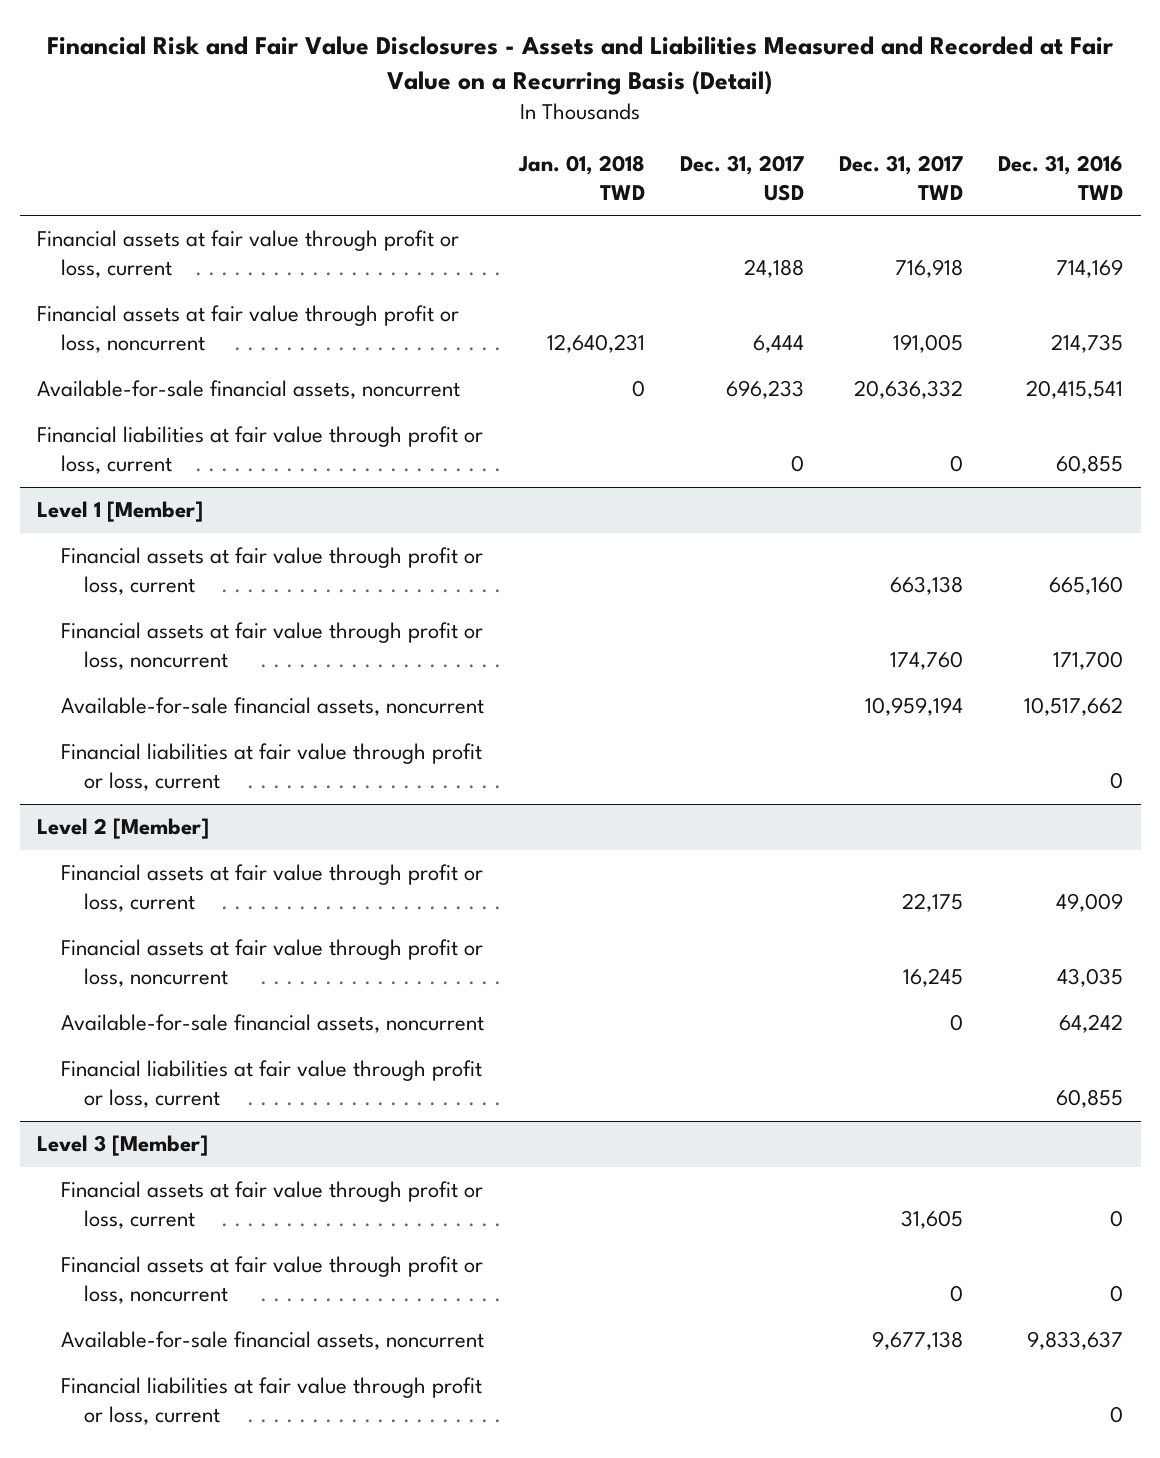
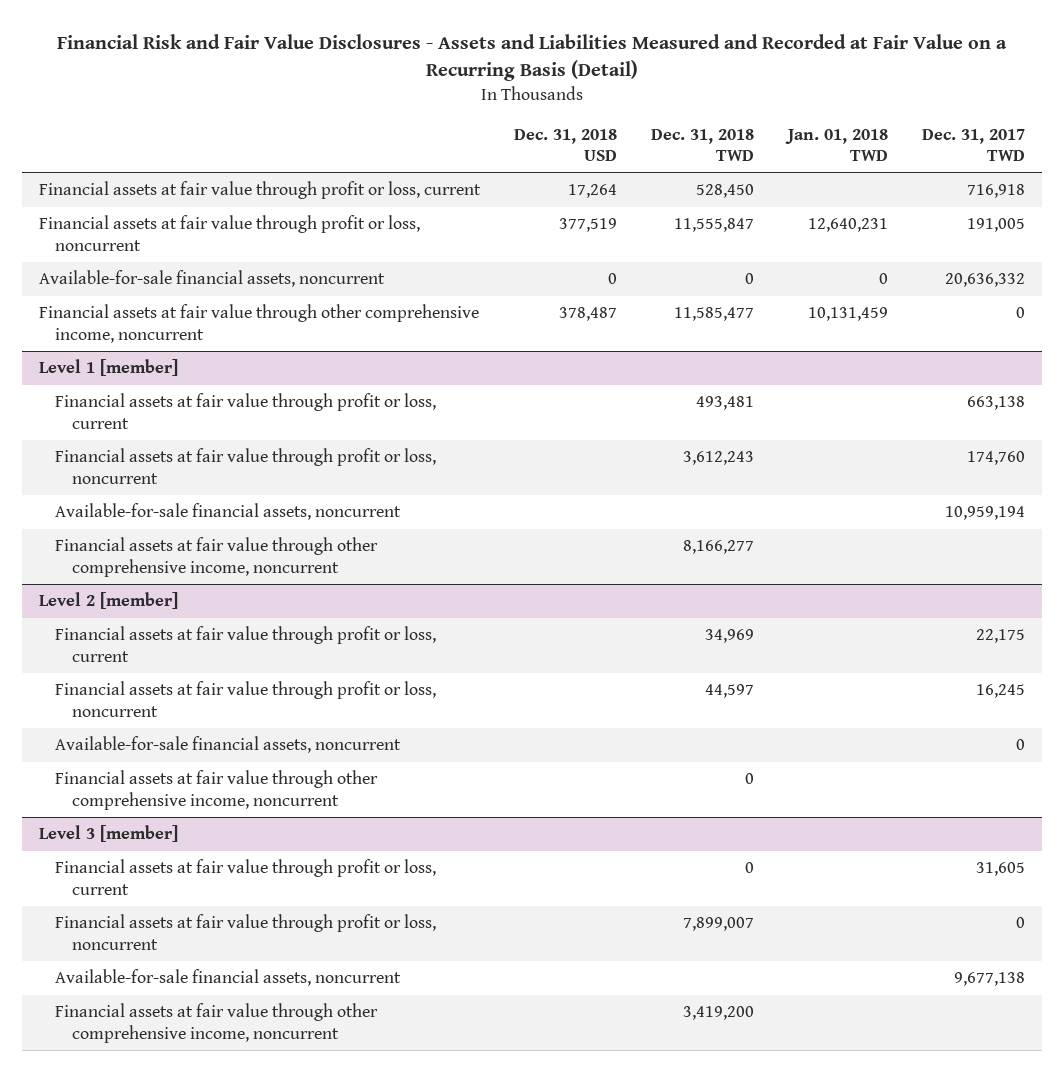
- | Jan. 01, 2018 TWD | Dec. 31, 2017 USD | Dec. 31, 2017 TWD | Dec. 31, 2016 TWD
+ | Dec. 31, 2018 USD | Dec. 31, 2018 TWD | Jan. 01, 2018 TWD | Dec. 31, 2017 TWD
- Financial liabilities at fair value through profit or loss, current | | 0 | 0 | 60,855
- Level 1 [Member]
+ Financial assets at fair value through other comprehensive income, noncurrent | 378,487 | 11,585,477 | 10,131,459 | 0
+ Level 1 [member]
- Financial liabilities at fair value through profit or loss, current | | | | 0
- Level 2 [Member]
+ Financial assets at fair value through other comprehensive income, noncurrent | | 8,166,277 | |
+ Level 2 [member]
- Financial liabilities at fair value through profit or loss, current | | | | 60,855
- Level 3 [Member]
+ Financial assets at fair value through other comprehensive income, noncurrent | | 0 | |
+ Level 3 [member]
- Financial liabilities at fair value through profit or loss, current | | | | 0
+ Financial assets at fair value through other comprehensive income, noncurrent | | 3,419,200 | |

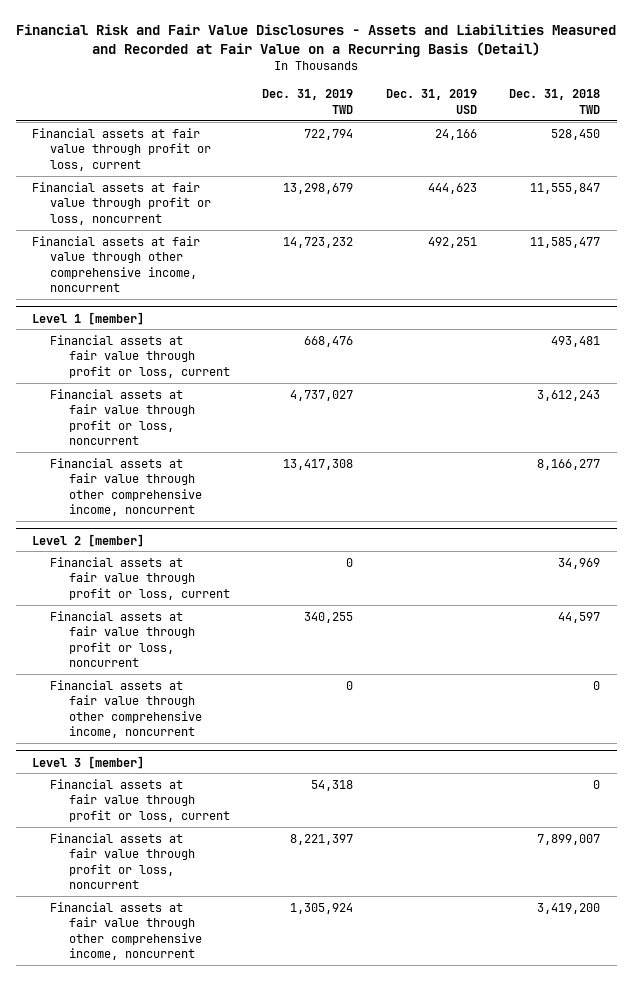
- | Dec. 31, 2018 USD | Dec. 31, 2018 TWD | Jan. 01, 2018 TWD | Dec. 31, 2017 TWD
+ | Dec. 31, 2019 TWD | Dec. 31, 2019 USD | Dec. 31, 2018 TWD
- Available-for-sale financial assets, noncurrent | 0 | 0 | 0 | 20,636,332
@ Level 1 [member]
- Available-for-sale financial assets, noncurrent | | | | 10,959,194
@ Level 2 [member]
- Available-for-sale financial assets, noncurrent | | | | 0
@ Level 3 [member]
- Available-for-sale financial assets, noncurrent | | | | 9,677,138

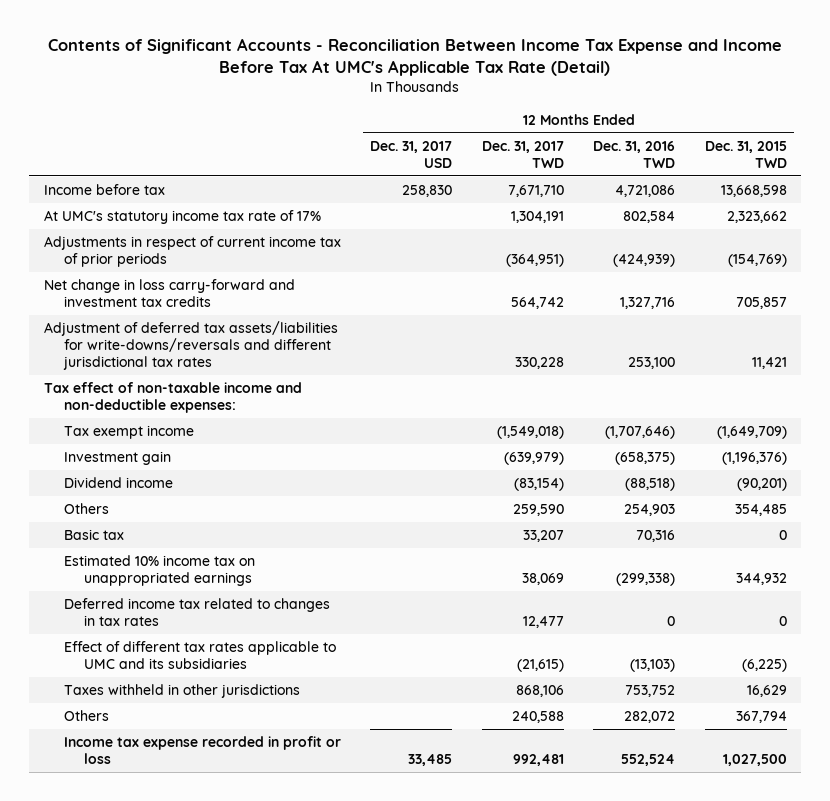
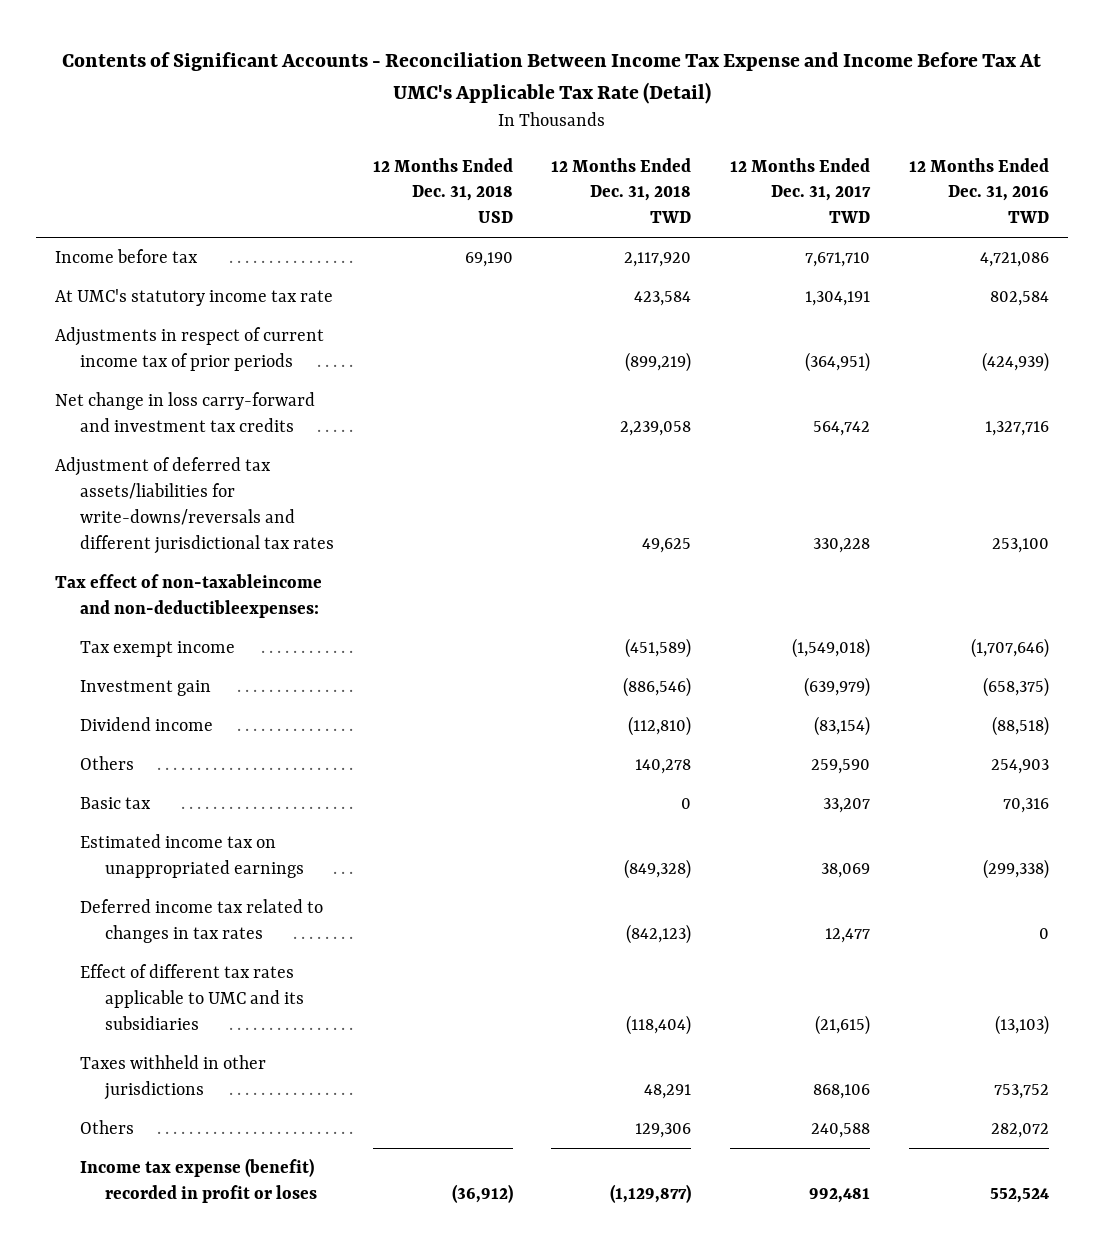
- | 12 Months Ended Dec. 31, 2017 USD | 12 Months Ended Dec. 31, 2017 TWD | 12 Months Ended Dec. 31, 2016 TWD | 12 Months Ended Dec. 31, 2015 TWD
+ | 12 Months Ended Dec. 31, 2018 USD | 12 Months Ended Dec. 31, 2018 TWD | 12 Months Ended Dec. 31, 2017 TWD | 12 Months Ended Dec. 31, 2016 TWD
- At UMC's statutory income tax rate of 17% | | 1,304,191 | 802,584 | 2,323,662
+ At UMC's statutory income tax rate | | 423,584 | 1,304,191 | 802,584
- Tax effect of non-taxable income and non-deductible expenses:
+ Tax effect of non-taxableincome and non-deductibleexpenses:
- Estimated 10% income tax on unappropriated earnings | | 38,069 | (299,338) | 344,932
+ Estimated income tax on unappropriated earnings | | (849,328) | 38,069 | (299,338)
- Income tax expense recorded in profit or loss | 33,485 | 992,481 | 552,524 | 1,027,500
+ Income tax expense (benefit) recorded in profit or loses | (36,912) | (1,129,877) | 992,481 | 552,524

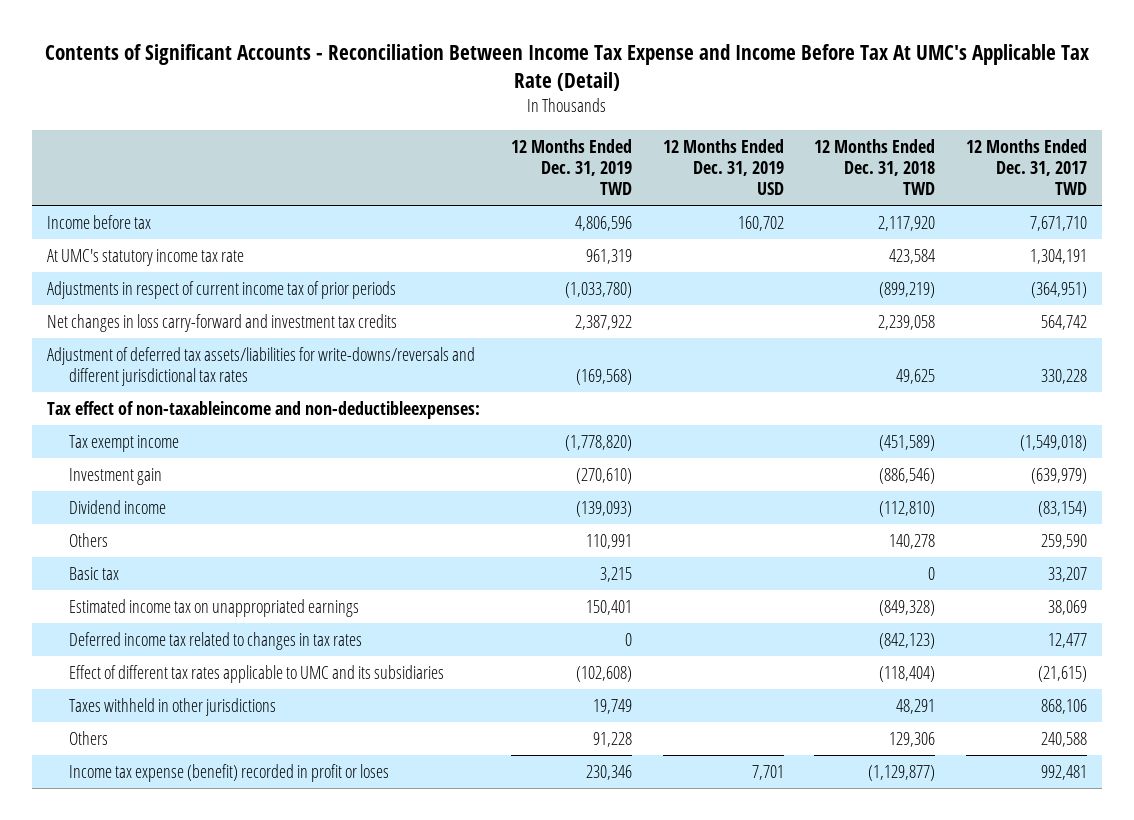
- | 12 Months Ended Dec. 31, 2018 USD | 12 Months Ended Dec. 31, 2018 TWD | 12 Months Ended Dec. 31, 2017 TWD | 12 Months Ended Dec. 31, 2016 TWD
+ | 12 Months Ended Dec. 31, 2019 TWD | 12 Months Ended Dec. 31, 2019 USD | 12 Months Ended Dec. 31, 2018 TWD | 12 Months Ended Dec. 31, 2017 TWD
- Net change in loss carry-forward and investment tax credits | | 2,239,058 | 564,742 | 1,327,716
+ Net changes in loss carry-forward and investment tax credits | 2,387,922 | | 2,239,058 | 564,742

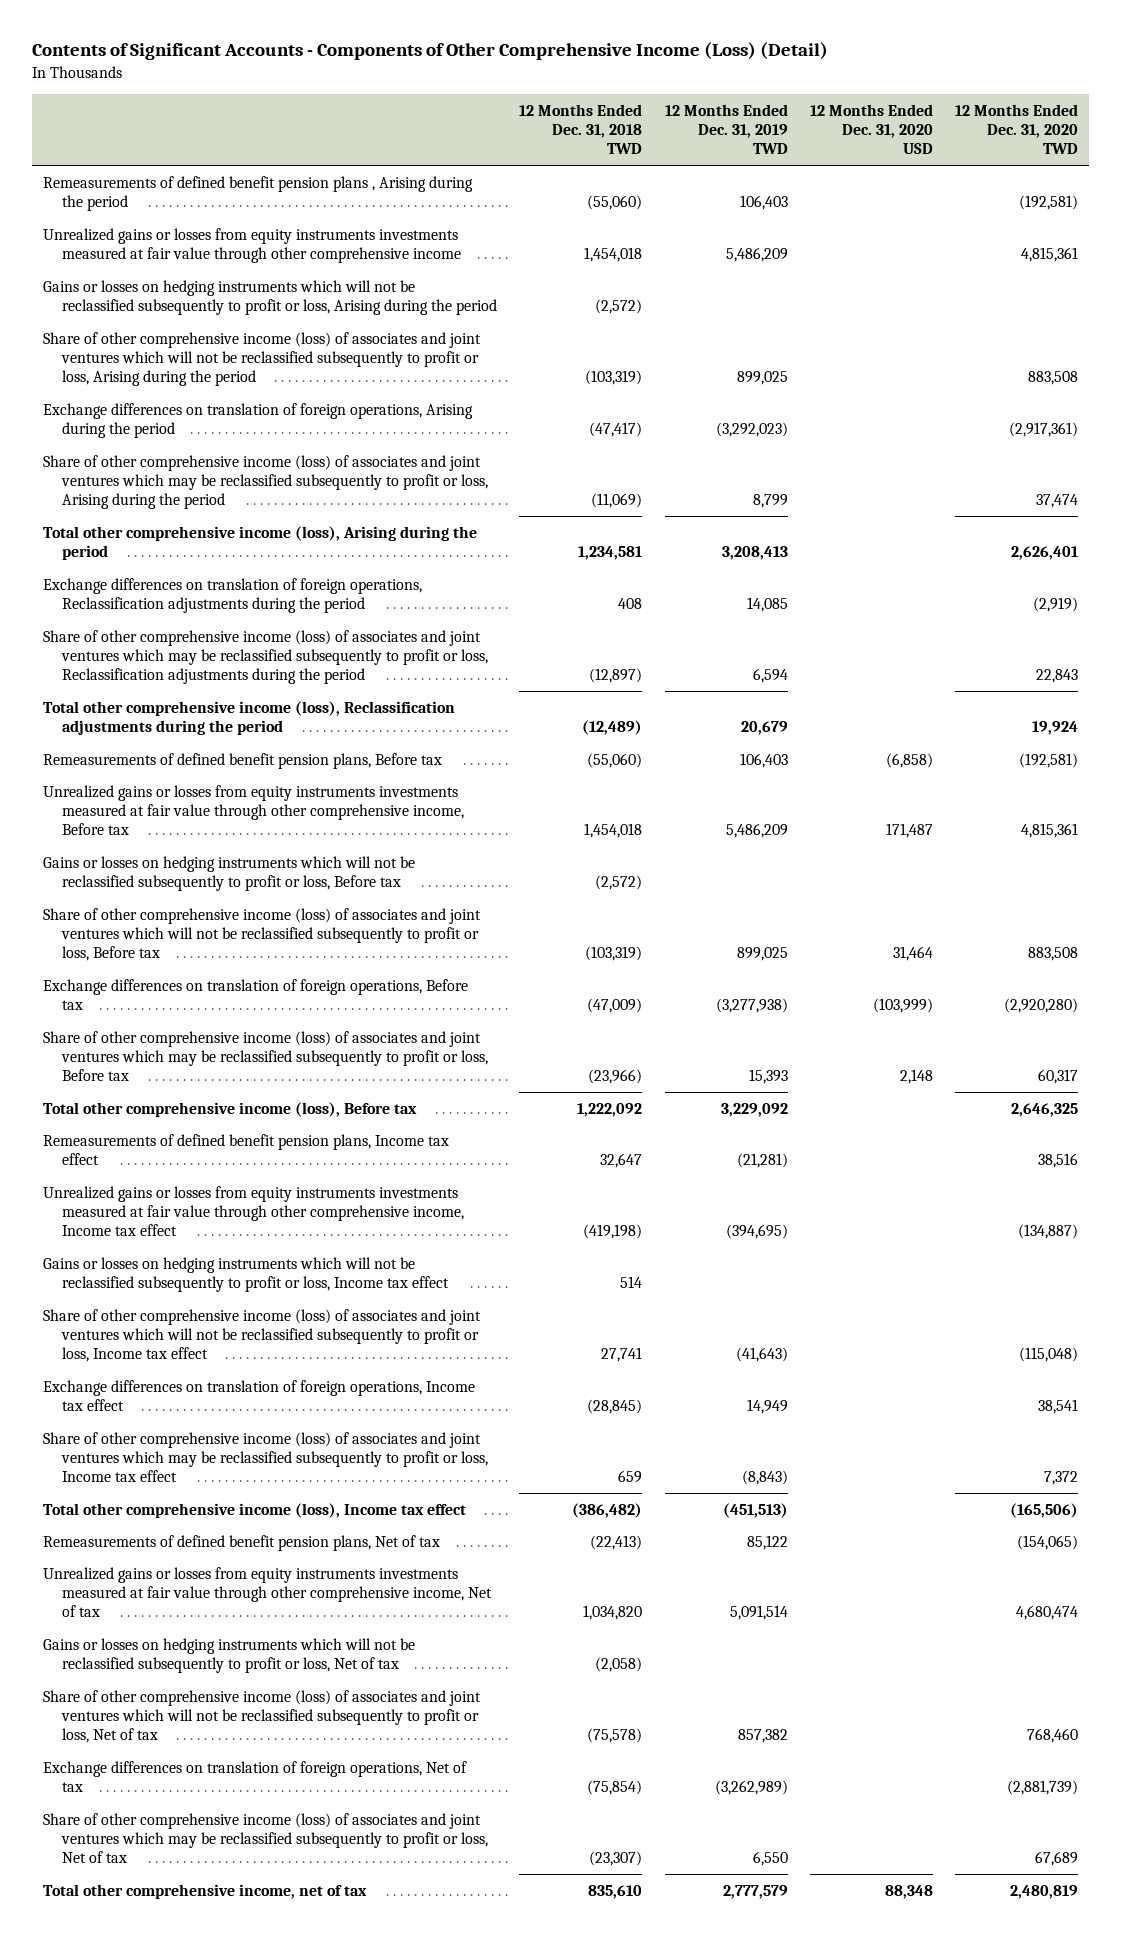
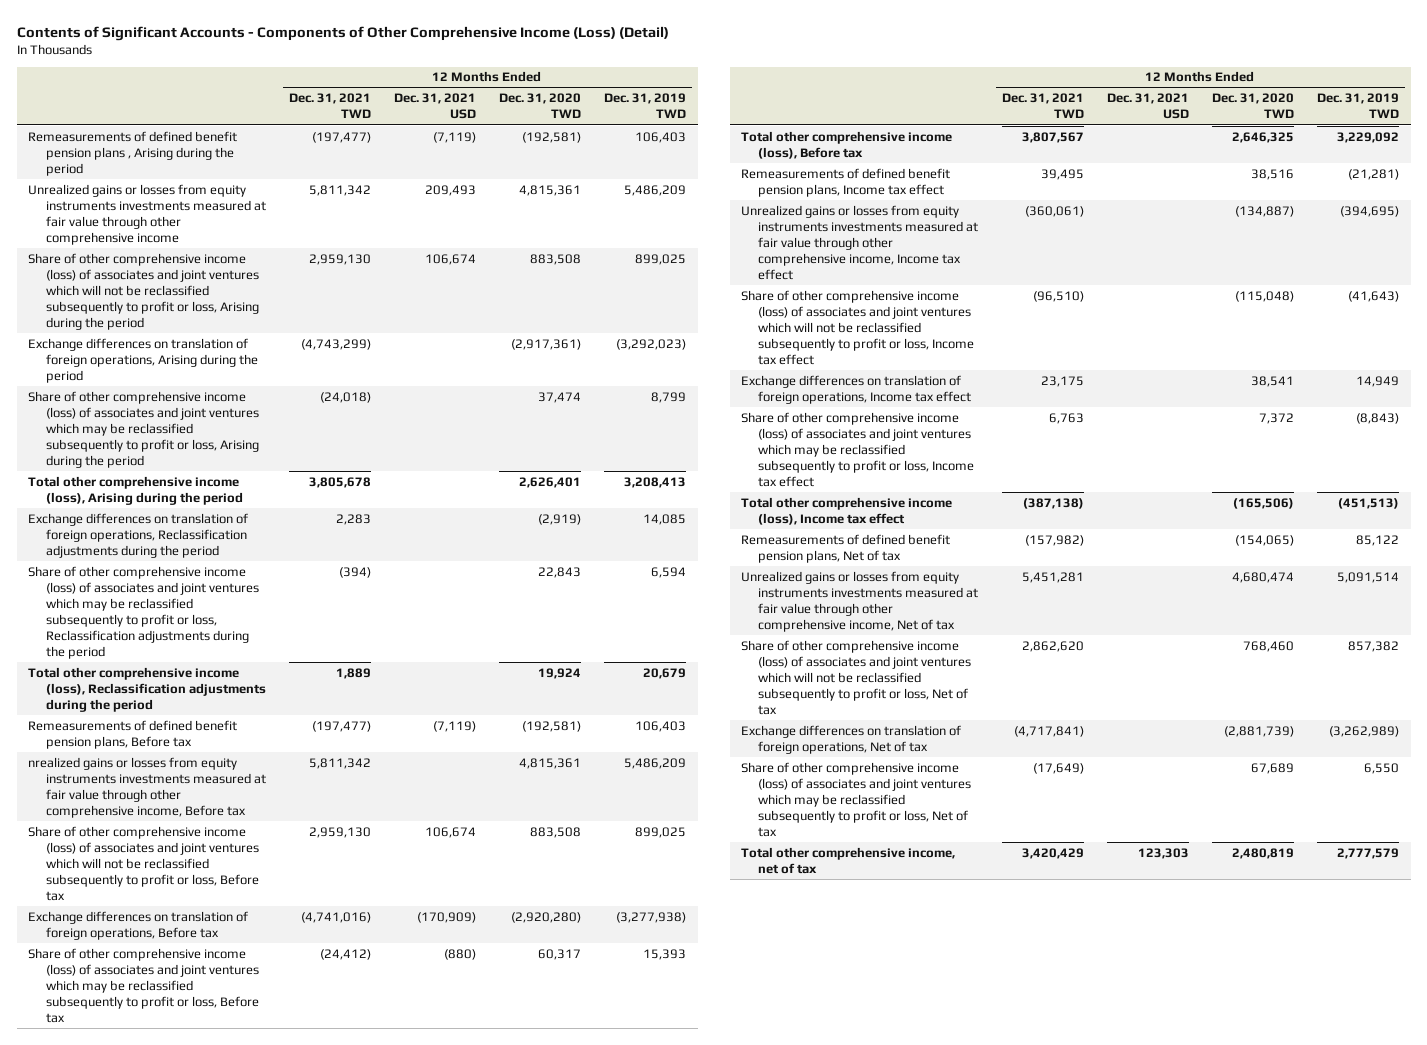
- | 12 Months Ended Dec. 31, 2018 TWD | 12 Months Ended Dec. 31, 2019 TWD | 12 Months Ended Dec. 31, 2020 USD | 12 Months Ended Dec. 31, 2020 TWD
+ | 12 Months Ended Dec. 31, 2021 TWD | 12 Months Ended Dec. 31, 2021 USD | 12 Months Ended Dec. 31, 2020 TWD | 12 Months Ended Dec. 31, 2019 TWD
- Gains or losses on hedging instruments which will not be reclassified subsequently to profit or loss, Arising during the period | (2,572) | | |
- Unrealized gains or losses from equity instruments investments measured at fair value through other comprehensive income, Before tax | 1,454,018 | 5,486,209 | 171,487 | 4,815,361
- Gains or losses on hedging instruments which will not be reclassified subsequently to profit or loss, Before tax | (2,572) | | |
+ nrealized gains or losses from equity instruments investments measured at fair value through other comprehensive income, Before tax | 5,811,342 | | 4,815,361 | 5,486,209
- Gains or losses on hedging instruments which will not be reclassified subsequently to profit or loss, Income tax effect | 514 | | |
- Gains or losses on hedging instruments which will not be reclassified subsequently to profit or loss, Net of tax | (2,058) | | |

